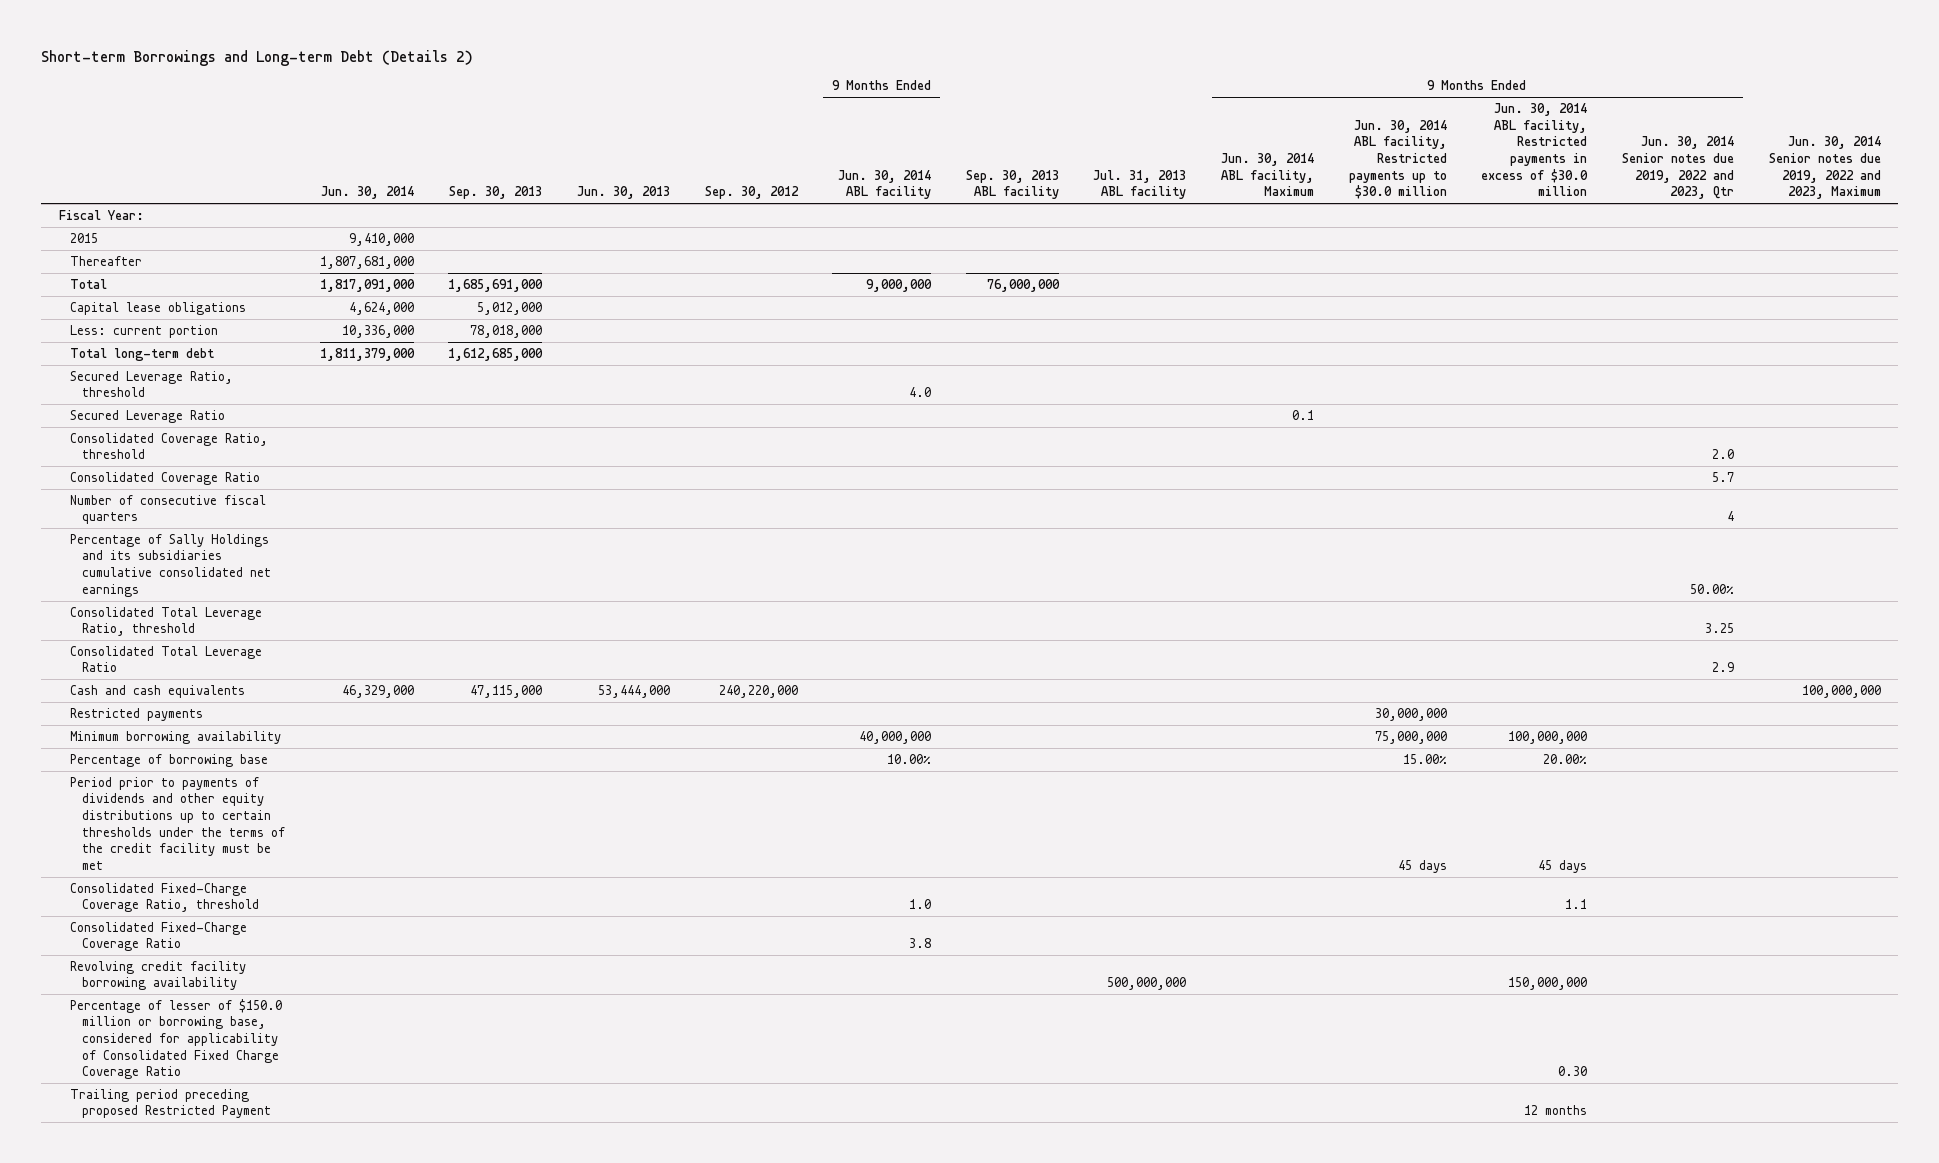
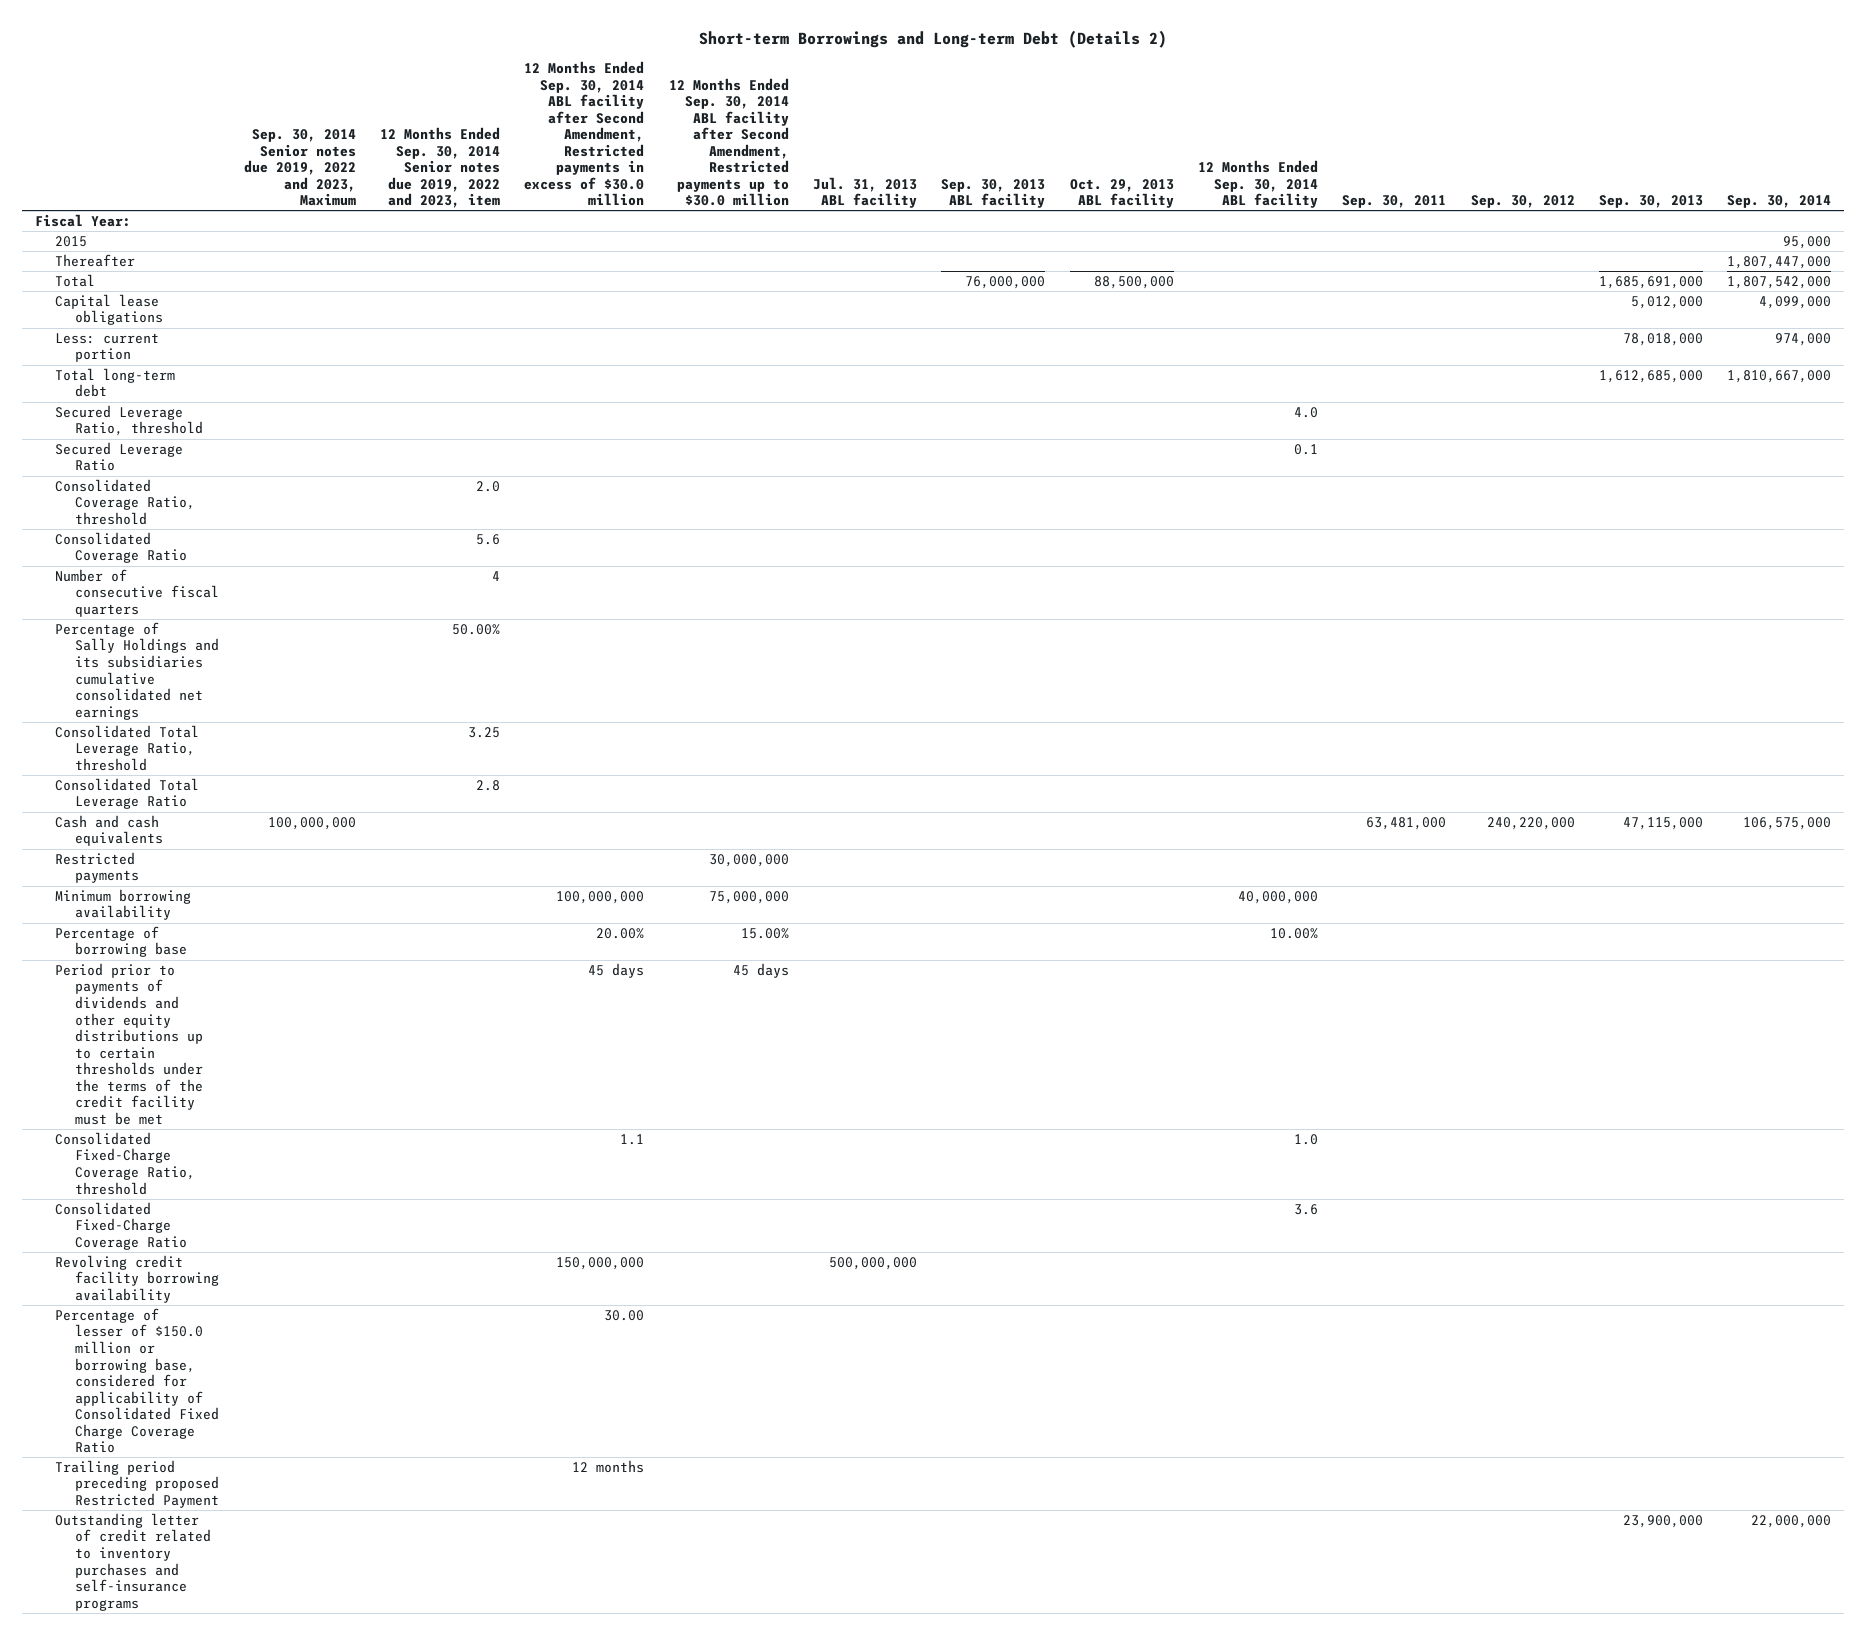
- | Jun. 30, 2014 | Sep. 30, 2013 | Jun. 30, 2013 | Sep. 30, 2012 | 9 Months Ended Jun. 30, 2014 ABL facility | Sep. 30, 2013 ABL facility | Jul. 31, 2013 ABL facility | 9 Months Ended Jun. 30, 2014 ABL facility, Maximum | 9 Months Ended Jun. 30, 2014 ABL facility, Restricted payments up to $30.0 million | 9 Months Ended Jun. 30, 2014 ABL facility, Restricted payments in excess of $30.0 million | 9 Months Ended Jun. 30, 2014 Senior notes due 2019, 2022 and 2023, Qtr | Jun. 30, 2014 Senior notes due 2019, 2022 and 2023, Maximum
+ | Sep. 30, 2014 Senior notes due 2019, 2022 and 2023, Maximum | 12 Months Ended Sep. 30, 2014 Senior notes due 2019, 2022 and 2023, item | 12 Months Ended Sep. 30, 2014 ABL facility after Second Amendment, Restricted payments in excess of $30.0 million | 12 Months Ended Sep. 30, 2014 ABL facility after Second Amendment, Restricted payments up to $30.0 million | Jul. 31, 2013 ABL facility | Sep. 30, 2013 ABL facility | Oct. 29, 2013 ABL facility | 12 Months Ended Sep. 30, 2014 ABL facility | Sep. 30, 2011 | Sep. 30, 2012 | Sep. 30, 2013 | Sep. 30, 2014
+ Outstanding letter of credit related to inventory purchases and self-insurance programs | | | | | | | | | | | 23,900,000 | 22,000,000

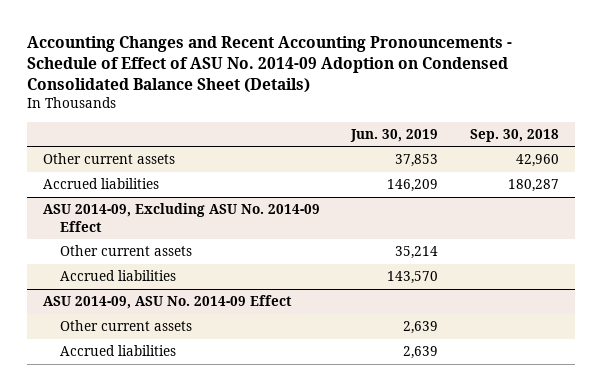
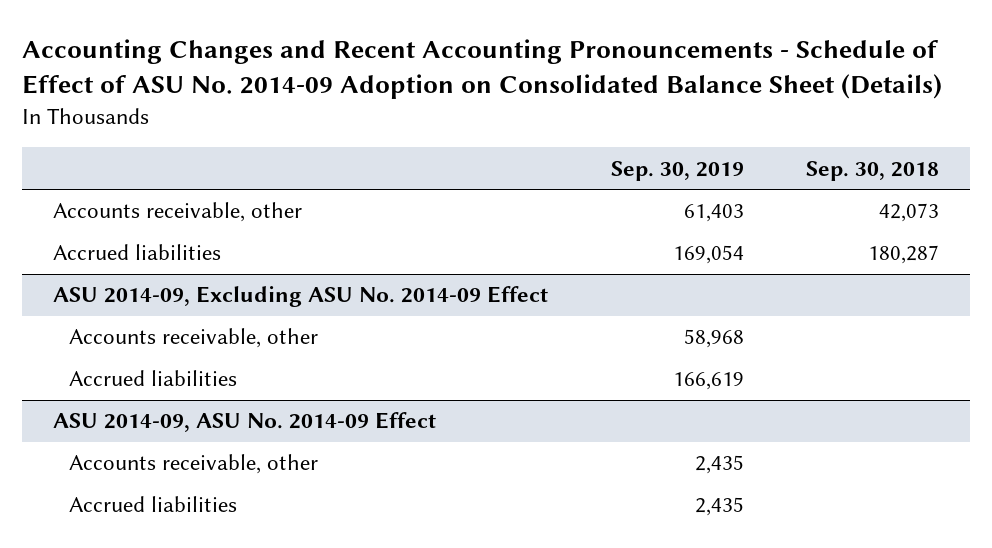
- Accounting Changes and Recent Accounting Pronouncements - Schedule of Effect of ASU No. 2014-09 Adoption on Condensed Consolidated Balance Sheet (Details)
+ Accounting Changes and Recent Accounting Pronouncements - Schedule of Effect of ASU No. 2014-09 Adoption on Consolidated Balance Sheet (Details)
- | Jun. 30, 2019 | Sep. 30, 2018
+ | Sep. 30, 2019 | Sep. 30, 2018
- Other current assets | 37,853 | 42,960
+ Accounts receivable, other | 61,403 | 42,073
@ ASU 2014-09, Excluding ASU No. 2014-09 Effect
- Other current assets | 35,214 |
+ Accounts receivable, other | 58,968 |
@ ASU 2014-09, ASU No. 2014-09 Effect
- Other current assets | 2,639 |
+ Accounts receivable, other | 2,435 |

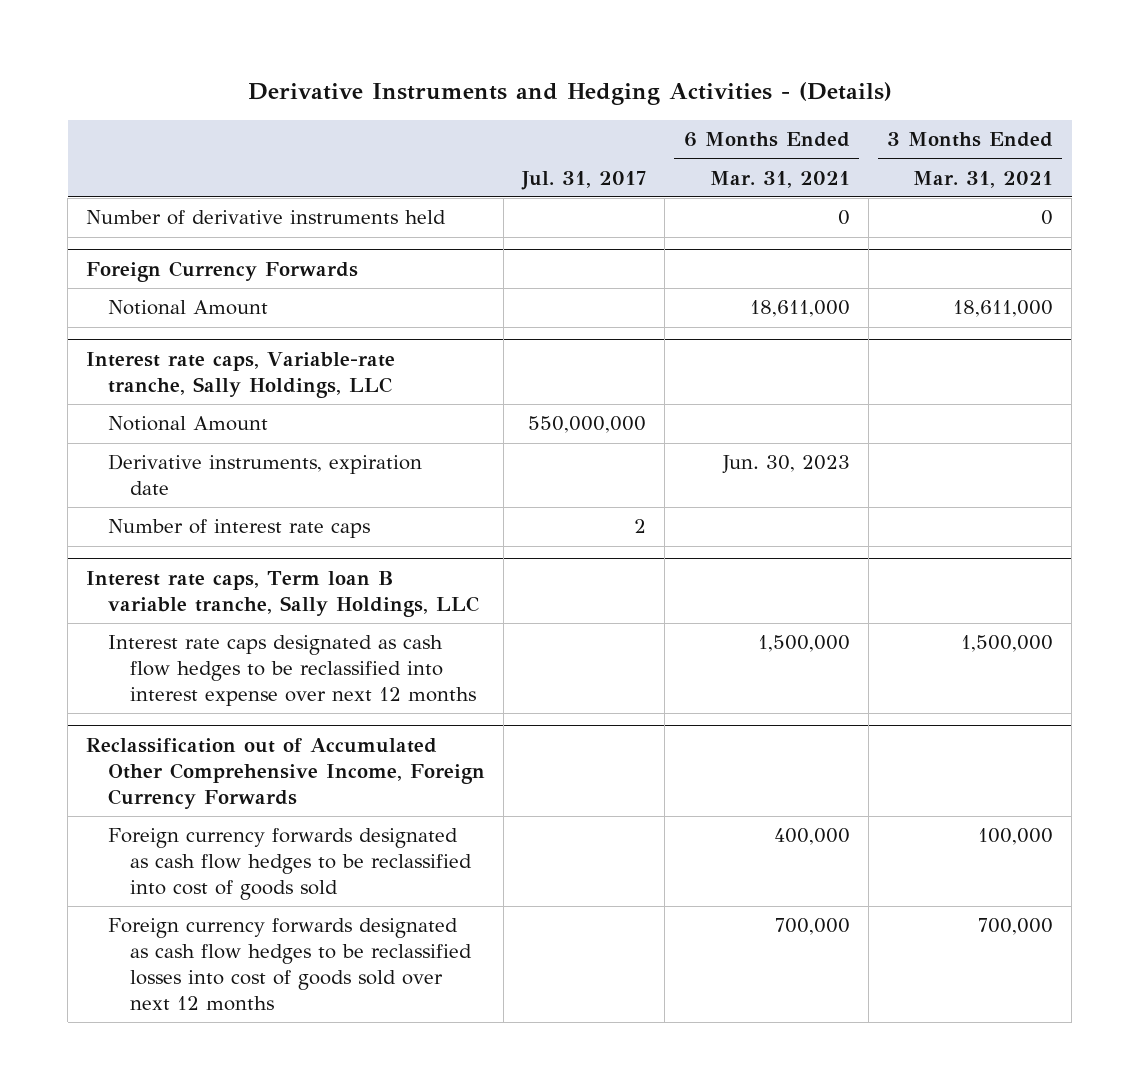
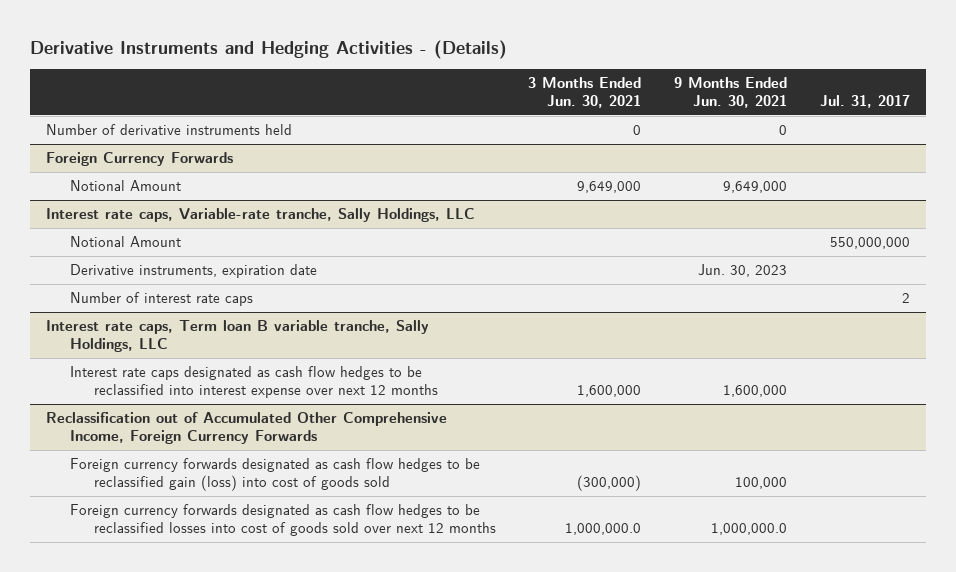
- | Jul. 31, 2017 | 6 Months Ended Mar. 31, 2021 | 3 Months Ended Mar. 31, 2021
+ | 3 Months Ended Jun. 30, 2021 | 9 Months Ended Jun. 30, 2021 | Jul. 31, 2017
@ Reclassification out of Accumulated Other Comprehensive Income, Foreign Currency Forwards
- Foreign currency forwards designated as cash flow hedges to be reclassified into cost of goods sold | | 400,000 | 100,000
+ Foreign currency forwards designated as cash flow hedges to be reclassified gain (loss) into cost of goods sold | (300,000) | 100,000 |

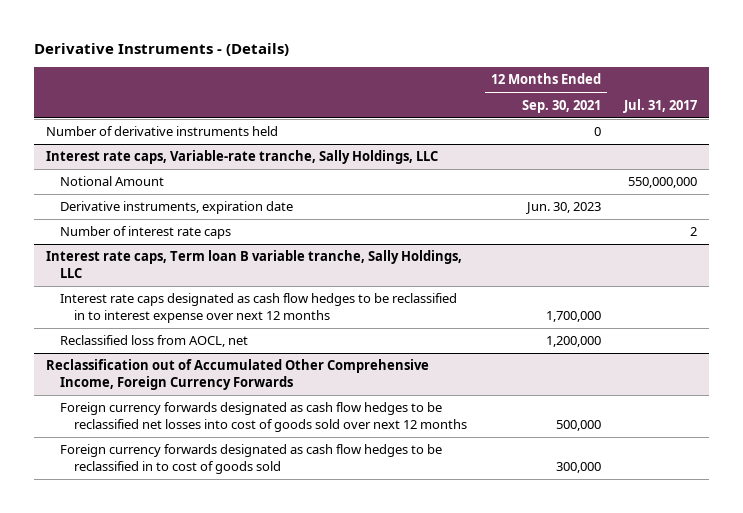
- Derivative Instruments and Hedging Activities - (Details)
+ Derivative Instruments - (Details)
- | 3 Months Ended Jun. 30, 2021 | 9 Months Ended Jun. 30, 2021 | Jul. 31, 2017
+ | 12 Months Ended Sep. 30, 2021 | Jul. 31, 2017
- Foreign Currency Forwards
- Notional Amount | 9,649,000 | 9,649,000 |
@ Interest rate caps, Term loan B variable tranche, Sally Holdings, LLC
- Interest rate caps designated as cash flow hedges to be reclassified into interest expense over next 12 months | 1,600,000 | 1,600,000 |
+ Interest rate caps designated as cash flow hedges to be reclassified in to interest expense over next 12 months | 1,700,000 |
+ Reclassified loss from AOCL, net | 1,200,000 |
@ Reclassification out of Accumulated Other Comprehensive Income, Foreign Currency Forwards
- Foreign currency forwards designated as cash flow hedges to be reclassified gain (loss) into cost of goods sold | (300,000) | 100,000 |
- Foreign currency forwards designated as cash flow hedges to be reclassified losses into cost of goods sold over next 12 months | 1,000,000.0 | 1,000,000.0 |
+ Foreign currency forwards designated as cash flow hedges to be reclassified net losses into cost of goods sold over next 12 months | 500,000 |
+ Foreign currency forwards designated as cash flow hedges to be reclassified in to cost of goods sold | 300,000 |

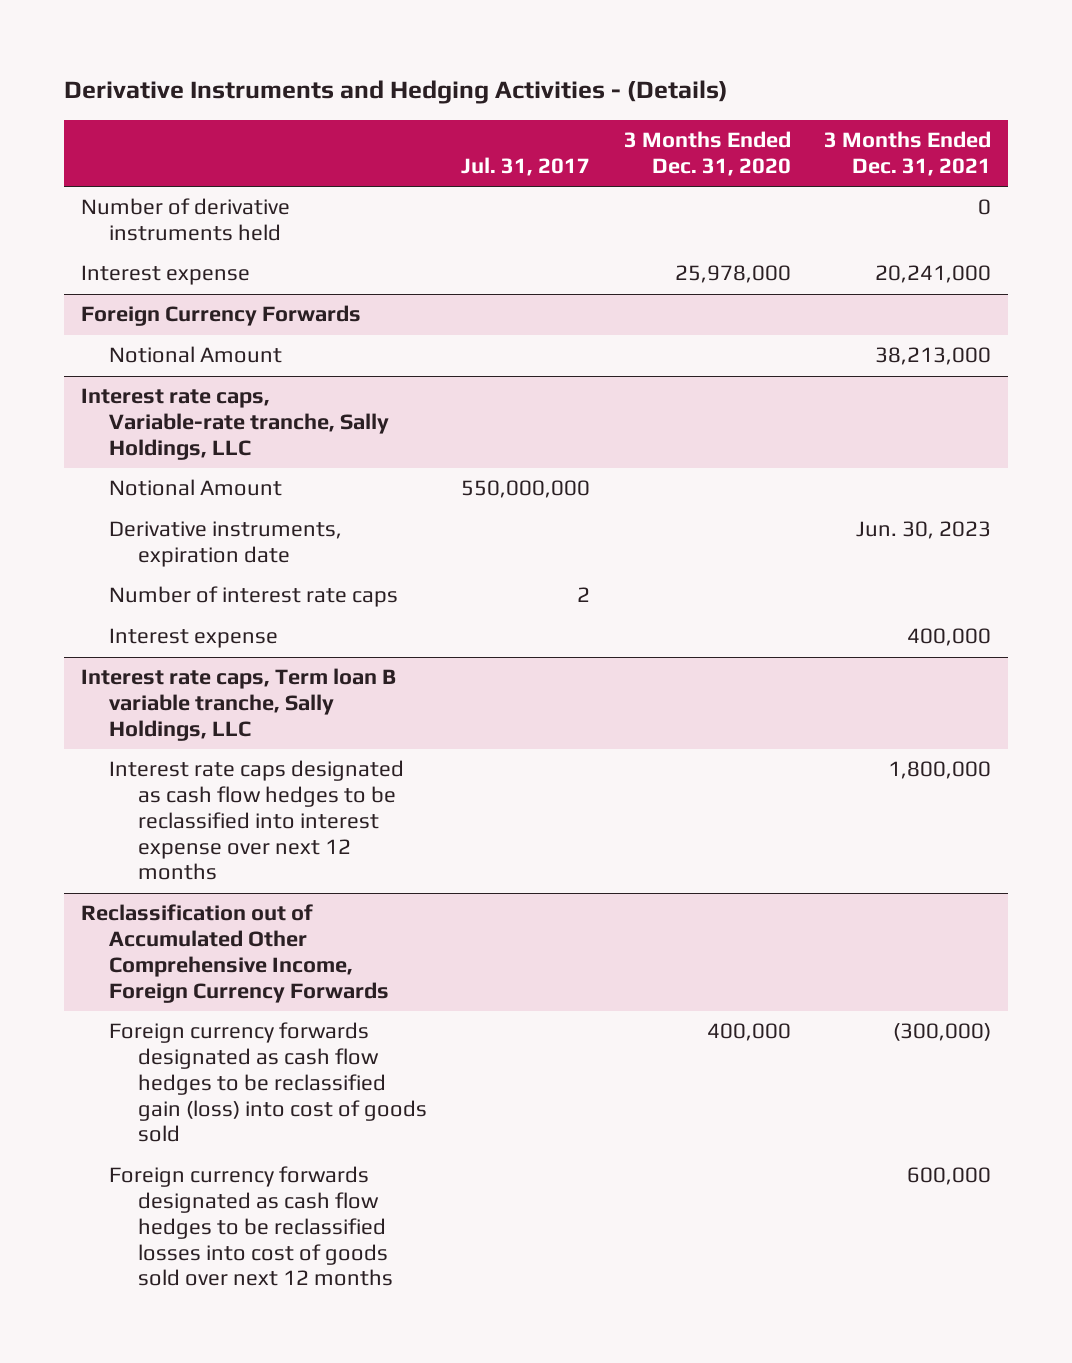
- Derivative Instruments - (Details)
+ Derivative Instruments and Hedging Activities - (Details)
- | 12 Months Ended Sep. 30, 2021 | Jul. 31, 2017
+ | Jul. 31, 2017 | 3 Months Ended Dec. 31, 2020 | 3 Months Ended Dec. 31, 2021
+ Interest expense | | 25,978,000 | 20,241,000
+ Foreign Currency Forwards
+ Notional Amount | | | 38,213,000
@ Interest rate caps, Variable-rate tranche, Sally Holdings, LLC
+ Interest expense | | | 400,000
@ Interest rate caps, Term loan B variable tranche, Sally Holdings, LLC
- Interest rate caps designated as cash flow hedges to be reclassified in to interest expense over next 12 months | 1,700,000 |
- Reclassified loss from AOCL, net | 1,200,000 |
+ Interest rate caps designated as cash flow hedges to be reclassified into interest expense over next 12 months | | | 1,800,000
@ Reclassification out of Accumulated Other Comprehensive Income, Foreign Currency Forwards
- Foreign currency forwards designated as cash flow hedges to be reclassified net losses into cost of goods sold over next 12 months | 500,000 |
- Foreign currency forwards designated as cash flow hedges to be reclassified in to cost of goods sold | 300,000 |
+ Foreign currency forwards designated as cash flow hedges to be reclassified gain (loss) into cost of goods sold | | 400,000 | (300,000)
+ Foreign currency forwards designated as cash flow hedges to be reclassified losses into cost of goods sold over next 12 months | | | 600,000

